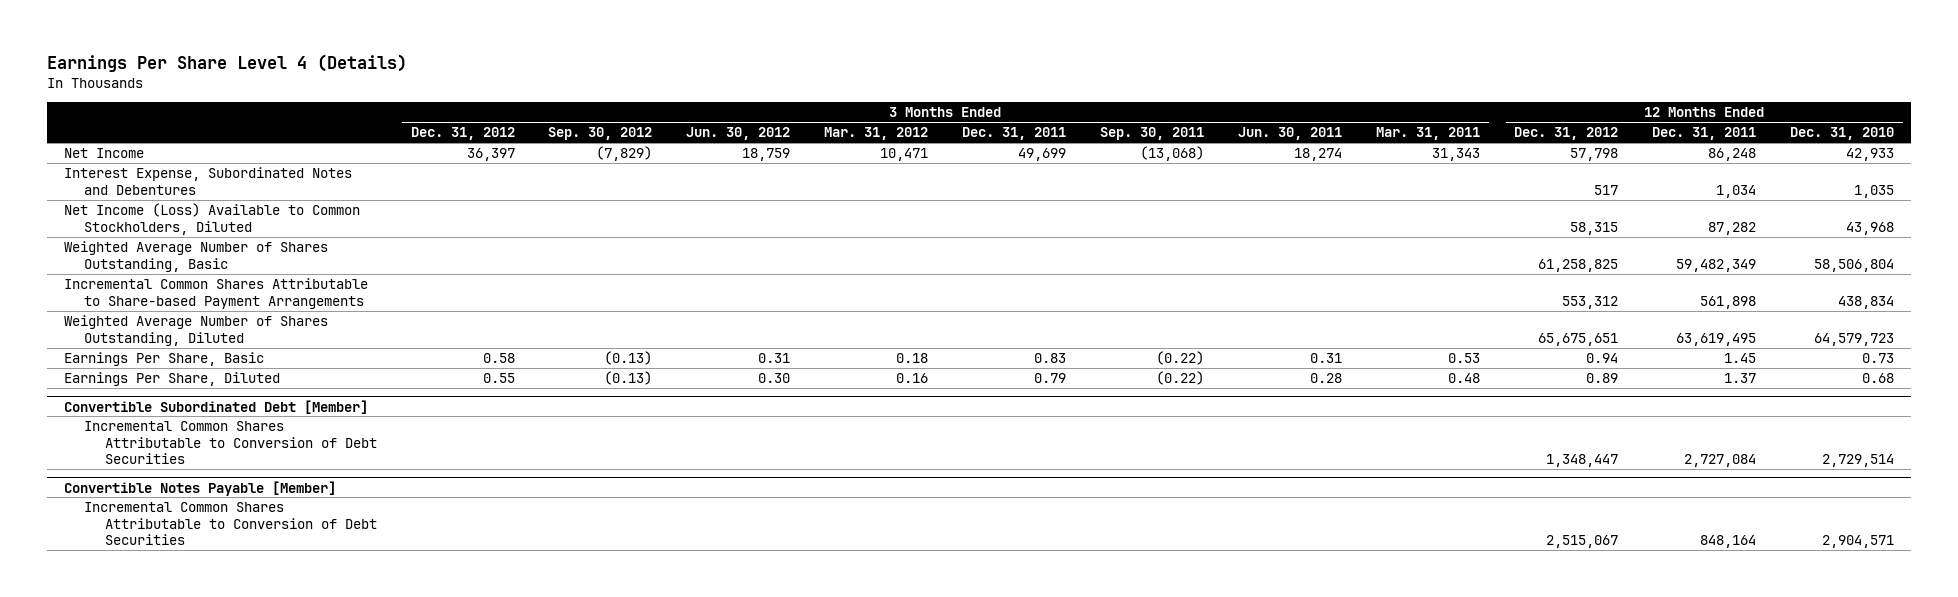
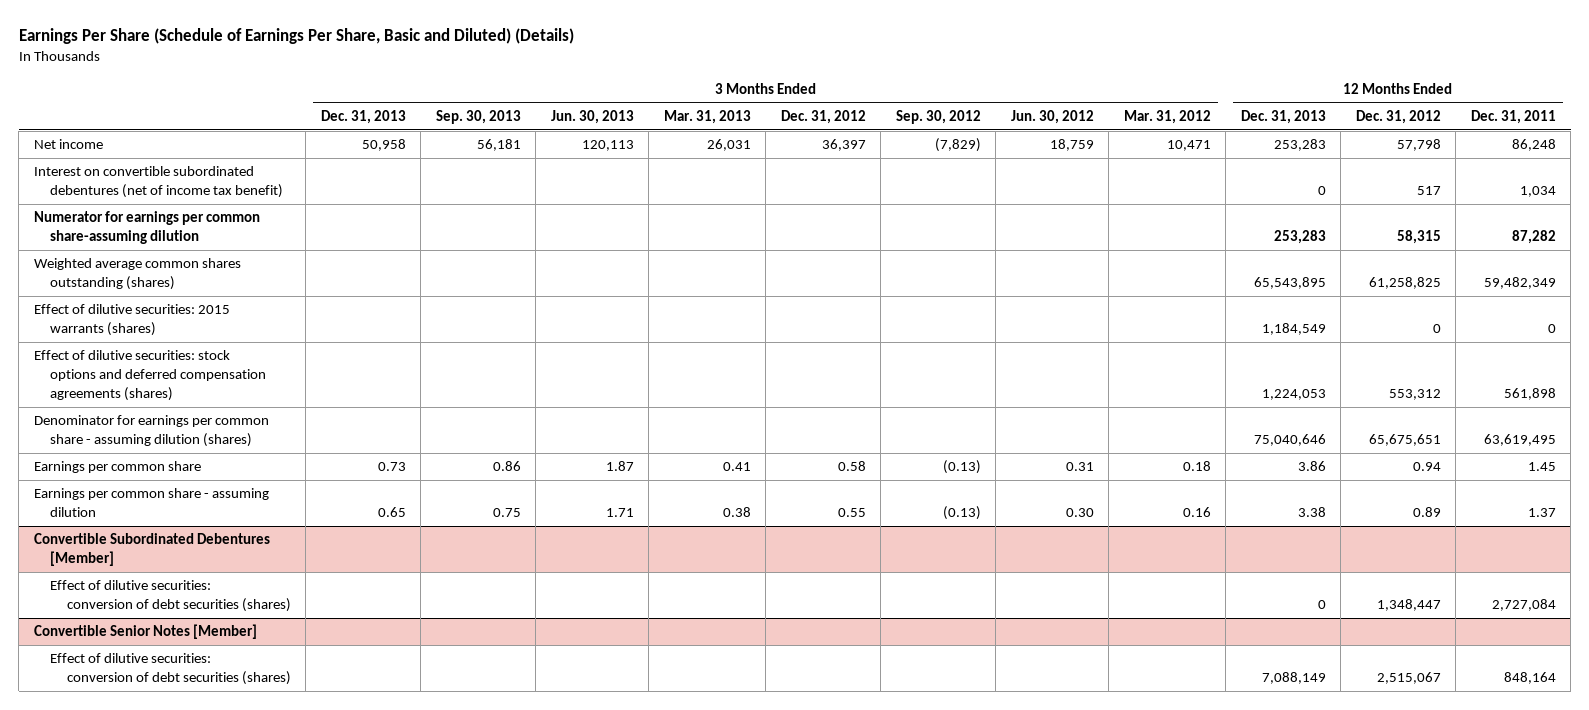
- Earnings Per Share Level 4 (Details)
+ Earnings Per Share (Schedule of Earnings Per Share, Basic and Diluted) (Details)
- | 3 Months Ended Dec. 31, 2012 | 3 Months Ended Sep. 30, 2012 | 3 Months Ended Jun. 30, 2012 | 3 Months Ended Mar. 31, 2012 | 3 Months Ended Dec. 31, 2011 | 3 Months Ended Sep. 30, 2011 | 3 Months Ended Jun. 30, 2011 | 3 Months Ended Mar. 31, 2011 | 12 Months Ended Dec. 31, 2012 | 12 Months Ended Dec. 31, 2011 | 12 Months Ended Dec. 31, 2010
+ | 3 Months Ended Dec. 31, 2013 | 3 Months Ended Sep. 30, 2013 | 3 Months Ended Jun. 30, 2013 | 3 Months Ended Mar. 31, 2013 | 3 Months Ended Dec. 31, 2012 | 3 Months Ended Sep. 30, 2012 | 3 Months Ended Jun. 30, 2012 | 3 Months Ended Mar. 31, 2012 | 12 Months Ended Dec. 31, 2013 | 12 Months Ended Dec. 31, 2012 | 12 Months Ended Dec. 31, 2011
- Net Income | 36,397 | (7,829) | 18,759 | 10,471 | 49,699 | (13,068) | 18,274 | 31,343 | 57,798 | 86,248 | 42,933
- Interest Expense, Subordinated Notes and Debentures | | | | | | | | | 517 | 1,034 | 1,035
- Net Income (Loss) Available to Common Stockholders, Diluted | | | | | | | | | 58,315 | 87,282 | 43,968
- Weighted Average Number of Shares Outstanding, Basic | | | | | | | | | 61,258,825 | 59,482,349 | 58,506,804
- Incremental Common Shares Attributable to Share-based Payment Arrangements | | | | | | | | | 553,312 | 561,898 | 438,834
- Weighted Average Number of Shares Outstanding, Diluted | | | | | | | | | 65,675,651 | 63,619,495 | 64,579,723
- Earnings Per Share, Basic | 0.58 | (0.13) | 0.31 | 0.18 | 0.83 | (0.22) | 0.31 | 0.53 | 0.94 | 1.45 | 0.73
- Earnings Per Share, Diluted | 0.55 | (0.13) | 0.30 | 0.16 | 0.79 | (0.22) | 0.28 | 0.48 | 0.89 | 1.37 | 0.68
- Convertible Subordinated Debt [Member]
- Incremental Common Shares Attributable to Conversion of Debt Securities | | | | | | | | | 1,348,447 | 2,727,084 | 2,729,514
- Convertible Notes Payable [Member]
- Incremental Common Shares Attributable to Conversion of Debt Securities | | | | | | | | | 2,515,067 | 848,164 | 2,904,571
+ Net income | 50,958 | 56,181 | 120,113 | 26,031 | 36,397 | (7,829) | 18,759 | 10,471 | 253,283 | 57,798 | 86,248
+ Interest on convertible subordinated debentures (net of income tax benefit) | | | | | | | | | 0 | 517 | 1,034
+ Numerator for earnings per common share-assuming dilution | | | | | | | | | 253,283 | 58,315 | 87,282
+ Weighted average common shares outstanding (shares) | | | | | | | | | 65,543,895 | 61,258,825 | 59,482,349
+ Effect of dilutive securities: 2015 warrants (shares) | | | | | | | | | 1,184,549 | 0 | 0
+ Effect of dilutive securities: stock options and deferred compensation agreements (shares) | | | | | | | | | 1,224,053 | 553,312 | 561,898
+ Denominator for earnings per common share - assuming dilution (shares) | | | | | | | | | 75,040,646 | 65,675,651 | 63,619,495
+ Earnings per common share | 0.73 | 0.86 | 1.87 | 0.41 | 0.58 | (0.13) | 0.31 | 0.18 | 3.86 | 0.94 | 1.45
+ Earnings per common share - assuming dilution | 0.65 | 0.75 | 1.71 | 0.38 | 0.55 | (0.13) | 0.30 | 0.16 | 3.38 | 0.89 | 1.37
+ Convertible Subordinated Debentures [Member]
+ Effect of dilutive securities: conversion of debt securities (shares) | | | | | | | | | 0 | 1,348,447 | 2,727,084
+ Convertible Senior Notes [Member]
+ Effect of dilutive securities: conversion of debt securities (shares) | | | | | | | | | 7,088,149 | 2,515,067 | 848,164

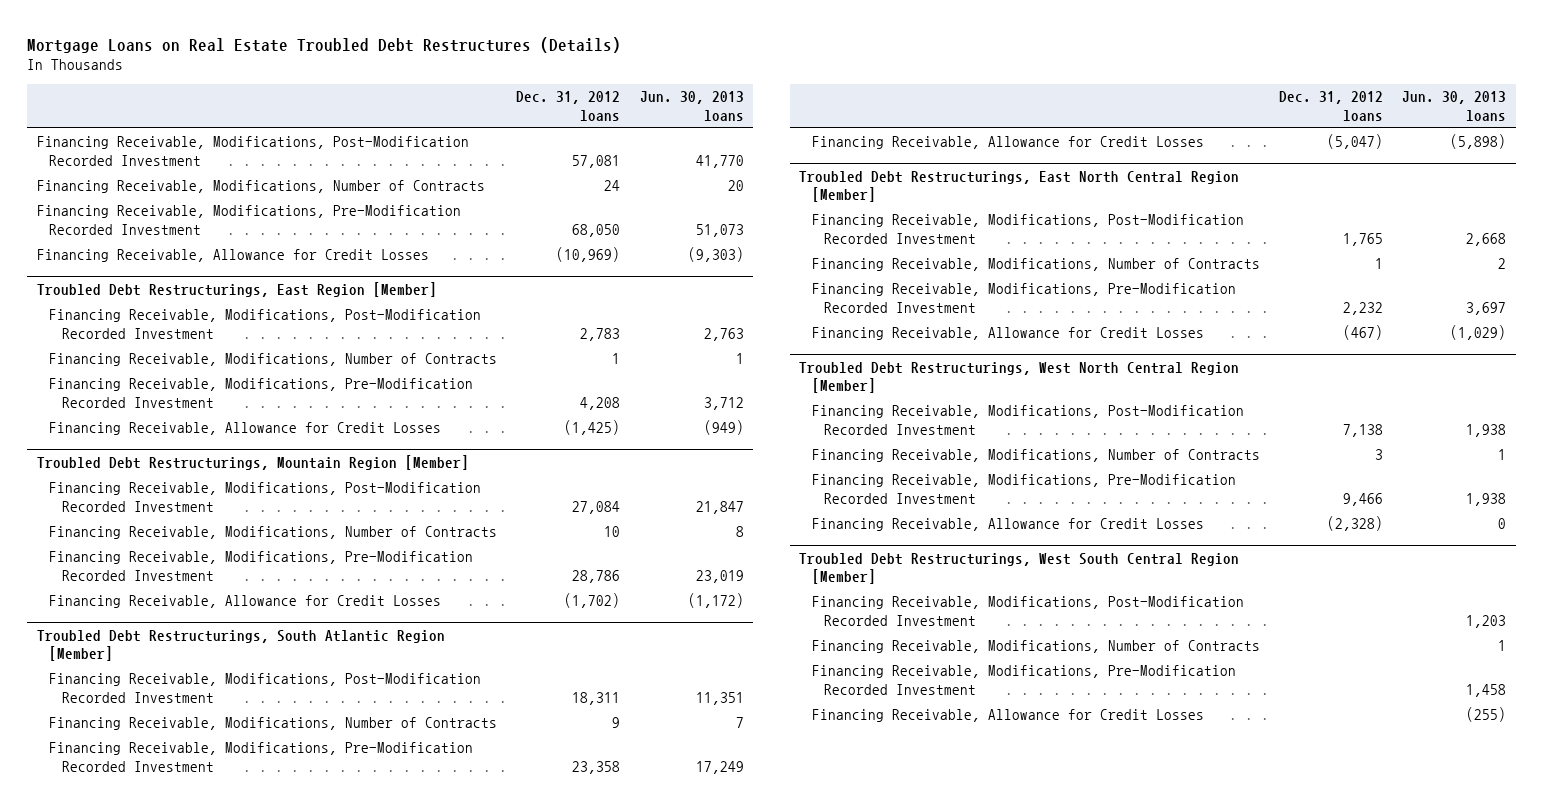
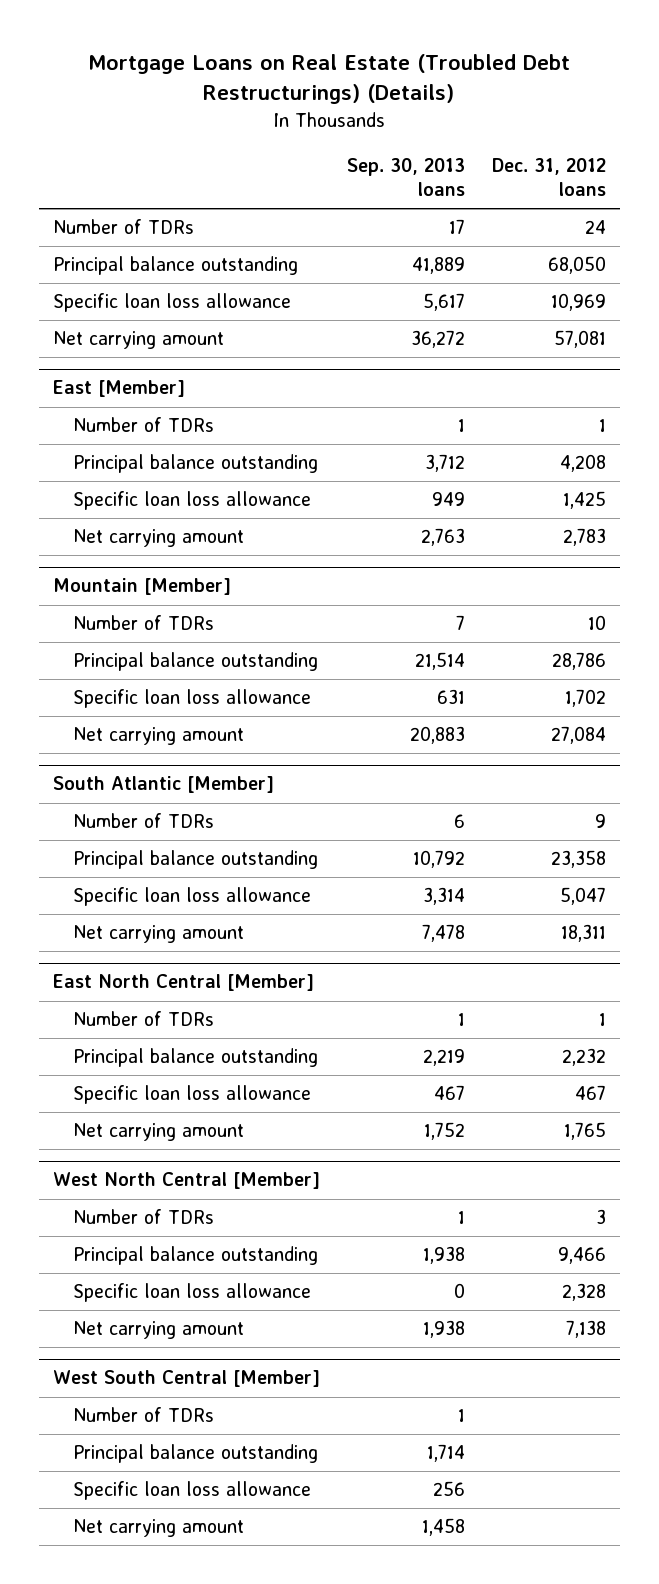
- Mortgage Loans on Real Estate Troubled Debt Restructures (Details)
+ Mortgage Loans on Real Estate (Troubled Debt Restructurings) (Details)
- | Dec. 31, 2012 loans | Jun. 30, 2013 loans
+ | Sep. 30, 2013 loans | Dec. 31, 2012 loans
- Financing Receivable, Modifications, Post-Modification Recorded Investment | 57,081 | 41,770
- Financing Receivable, Modifications, Number of Contracts | 24 | 20
- Financing Receivable, Modifications, Pre-Modification Recorded Investment | 68,050 | 51,073
- Financing Receivable, Allowance for Credit Losses | (10,969) | (9,303)
- Troubled Debt Restructurings, East Region [Member]
- Financing Receivable, Modifications, Post-Modification Recorded Investment | 2,783 | 2,763
- Financing Receivable, Modifications, Number of Contracts | 1 | 1
- Financing Receivable, Modifications, Pre-Modification Recorded Investment | 4,208 | 3,712
- Financing Receivable, Allowance for Credit Losses | (1,425) | (949)
- Troubled Debt Restructurings, Mountain Region [Member]
- Financing Receivable, Modifications, Post-Modification Recorded Investment | 27,084 | 21,847
- Financing Receivable, Modifications, Number of Contracts | 10 | 8
- Financing Receivable, Modifications, Pre-Modification Recorded Investment | 28,786 | 23,019
- Financing Receivable, Allowance for Credit Losses | (1,702) | (1,172)
- Troubled Debt Restructurings, South Atlantic Region [Member]
- Financing Receivable, Modifications, Post-Modification Recorded Investment | 18,311 | 11,351
- Financing Receivable, Modifications, Number of Contracts | 9 | 7
- Financing Receivable, Modifications, Pre-Modification Recorded Investment | 23,358 | 17,249
- Financing Receivable, Allowance for Credit Losses | (5,047) | (5,898)
- Troubled Debt Restructurings, East North Central Region [Member]
- Financing Receivable, Modifications, Post-Modification Recorded Investment | 1,765 | 2,668
- Financing Receivable, Modifications, Number of Contracts | 1 | 2
- Financing Receivable, Modifications, Pre-Modification Recorded Investment | 2,232 | 3,697
- Financing Receivable, Allowance for Credit Losses | (467) | (1,029)
- Troubled Debt Restructurings, West North Central Region [Member]
- Financing Receivable, Modifications, Post-Modification Recorded Investment | 7,138 | 1,938
- Financing Receivable, Modifications, Number of Contracts | 3 | 1
- Financing Receivable, Modifications, Pre-Modification Recorded Investment | 9,466 | 1,938
- Financing Receivable, Allowance for Credit Losses | (2,328) | 0
- Troubled Debt Restructurings, West South Central Region [Member]
- Financing Receivable, Modifications, Post-Modification Recorded Investment | | 1,203
- Financing Receivable, Modifications, Number of Contracts | | 1
- Financing Receivable, Modifications, Pre-Modification Recorded Investment | | 1,458
- Financing Receivable, Allowance for Credit Losses | | (255)
+ Number of TDRs | 17 | 24
+ Principal balance outstanding | 41,889 | 68,050
+ Specific loan loss allowance | 5,617 | 10,969
+ Net carrying amount | 36,272 | 57,081
+ East [Member]
+ Number of TDRs | 1 | 1
+ Principal balance outstanding | 3,712 | 4,208
+ Specific loan loss allowance | 949 | 1,425
+ Net carrying amount | 2,763 | 2,783
+ Mountain [Member]
+ Number of TDRs | 7 | 10
+ Principal balance outstanding | 21,514 | 28,786
+ Specific loan loss allowance | 631 | 1,702
+ Net carrying amount | 20,883 | 27,084
+ South Atlantic [Member]
+ Number of TDRs | 6 | 9
+ Principal balance outstanding | 10,792 | 23,358
+ Specific loan loss allowance | 3,314 | 5,047
+ Net carrying amount | 7,478 | 18,311
+ East North Central [Member]
+ Number of TDRs | 1 | 1
+ Principal balance outstanding | 2,219 | 2,232
+ Specific loan loss allowance | 467 | 467
+ Net carrying amount | 1,752 | 1,765
+ West North Central [Member]
+ Number of TDRs | 1 | 3
+ Principal balance outstanding | 1,938 | 9,466
+ Specific loan loss allowance | 0 | 2,328
+ Net carrying amount | 1,938 | 7,138
+ West South Central [Member]
+ Number of TDRs | 1 |
+ Principal balance outstanding | 1,714 |
+ Specific loan loss allowance | 256 |
+ Net carrying amount | 1,458 |

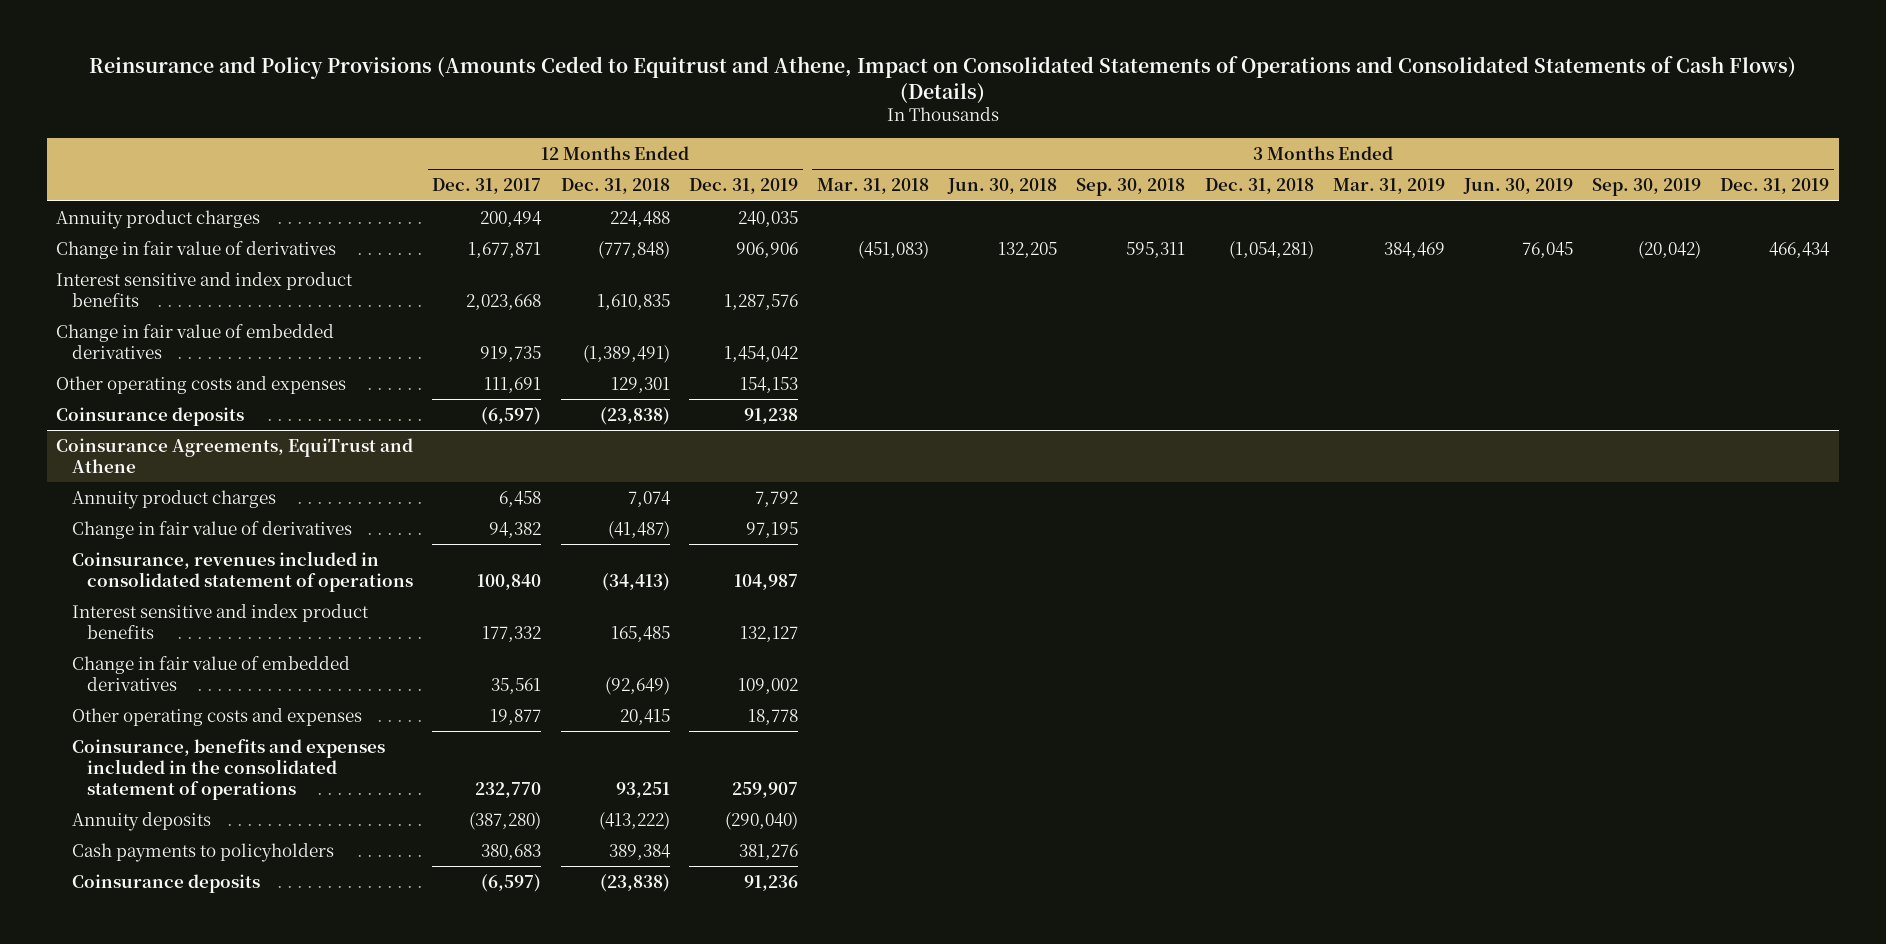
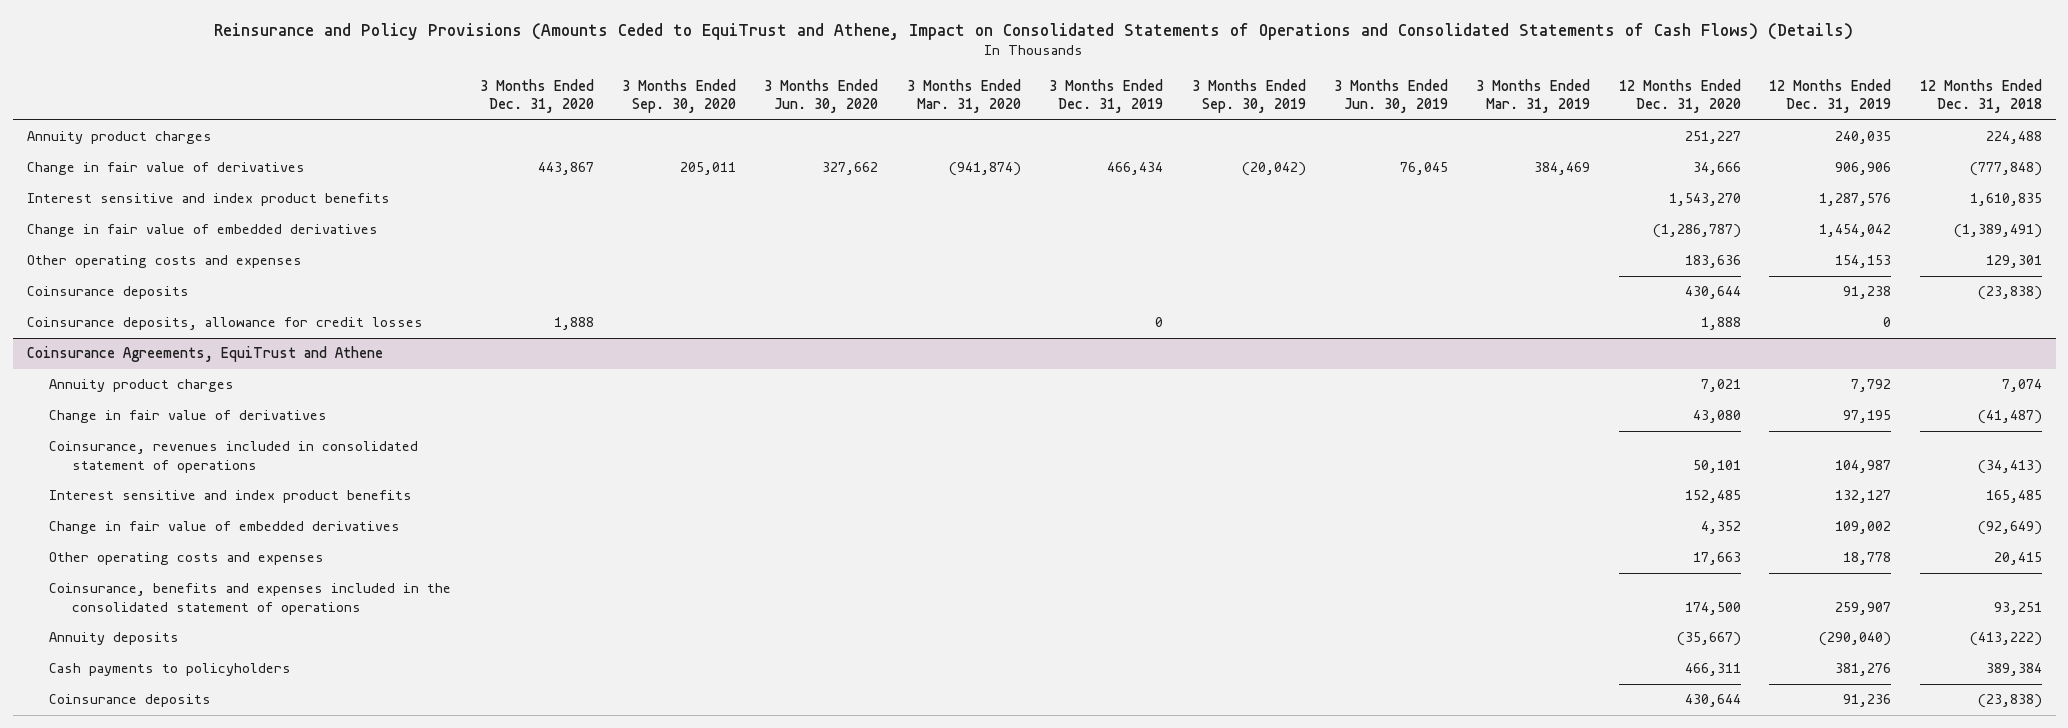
- Reinsurance and Policy Provisions (Amounts Ceded to Equitrust and Athene, Impact on Consolidated Statements of Operations and Consolidated Statements of Cash Flows) (Details)
+ Reinsurance and Policy Provisions (Amounts Ceded to EquiTrust and Athene, Impact on Consolidated Statements of Operations and Consolidated Statements of Cash Flows) (Details)
- | 12 Months Ended Dec. 31, 2017 | 12 Months Ended Dec. 31, 2018 | 12 Months Ended Dec. 31, 2019 | 3 Months Ended Mar. 31, 2018 | 3 Months Ended Jun. 30, 2018 | 3 Months Ended Sep. 30, 2018 | 3 Months Ended Dec. 31, 2018 | 3 Months Ended Mar. 31, 2019 | 3 Months Ended Jun. 30, 2019 | 3 Months Ended Sep. 30, 2019 | 3 Months Ended Dec. 31, 2019
+ | 3 Months Ended Dec. 31, 2020 | 3 Months Ended Sep. 30, 2020 | 3 Months Ended Jun. 30, 2020 | 3 Months Ended Mar. 31, 2020 | 3 Months Ended Dec. 31, 2019 | 3 Months Ended Sep. 30, 2019 | 3 Months Ended Jun. 30, 2019 | 3 Months Ended Mar. 31, 2019 | 12 Months Ended Dec. 31, 2020 | 12 Months Ended Dec. 31, 2019 | 12 Months Ended Dec. 31, 2018
+ Coinsurance deposits, allowance for credit losses | 1,888 | | | | 0 | | | | 1,888 | 0 |

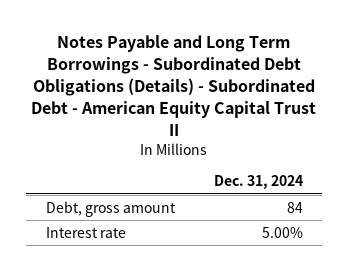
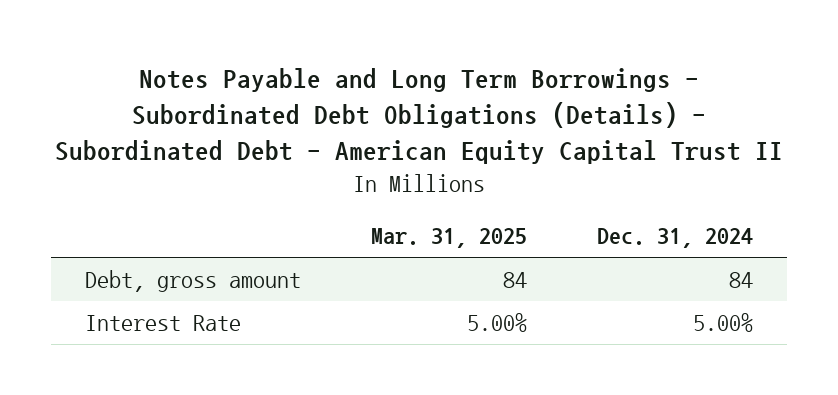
- | Dec. 31, 2024
+ | Mar. 31, 2025 | Dec. 31, 2024
- Interest rate | 5.00%
+ Interest Rate | 5.00% | 5.00%

